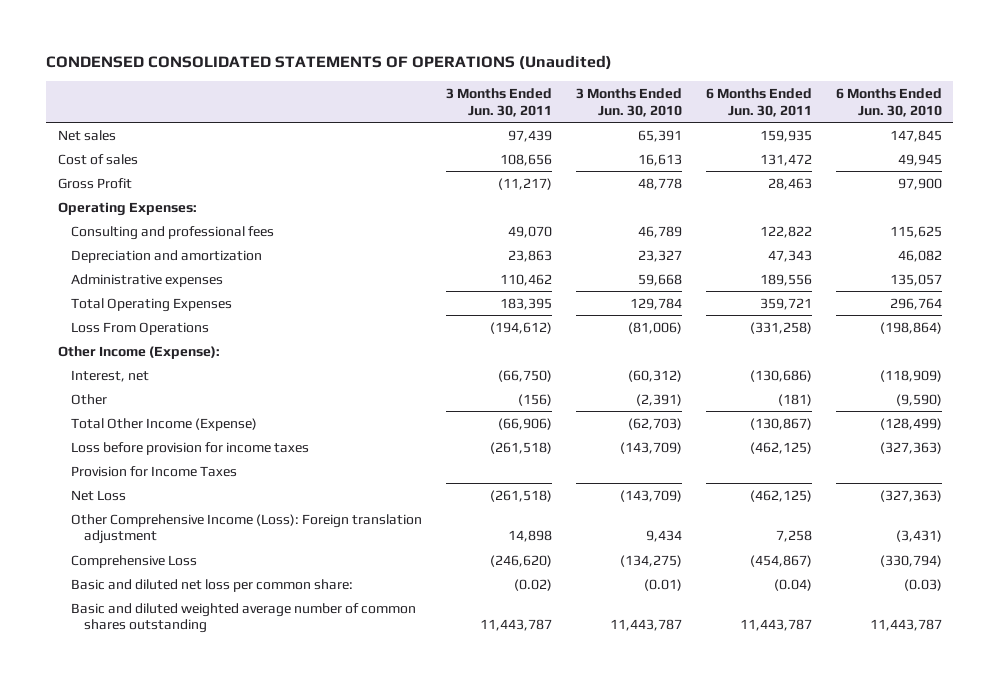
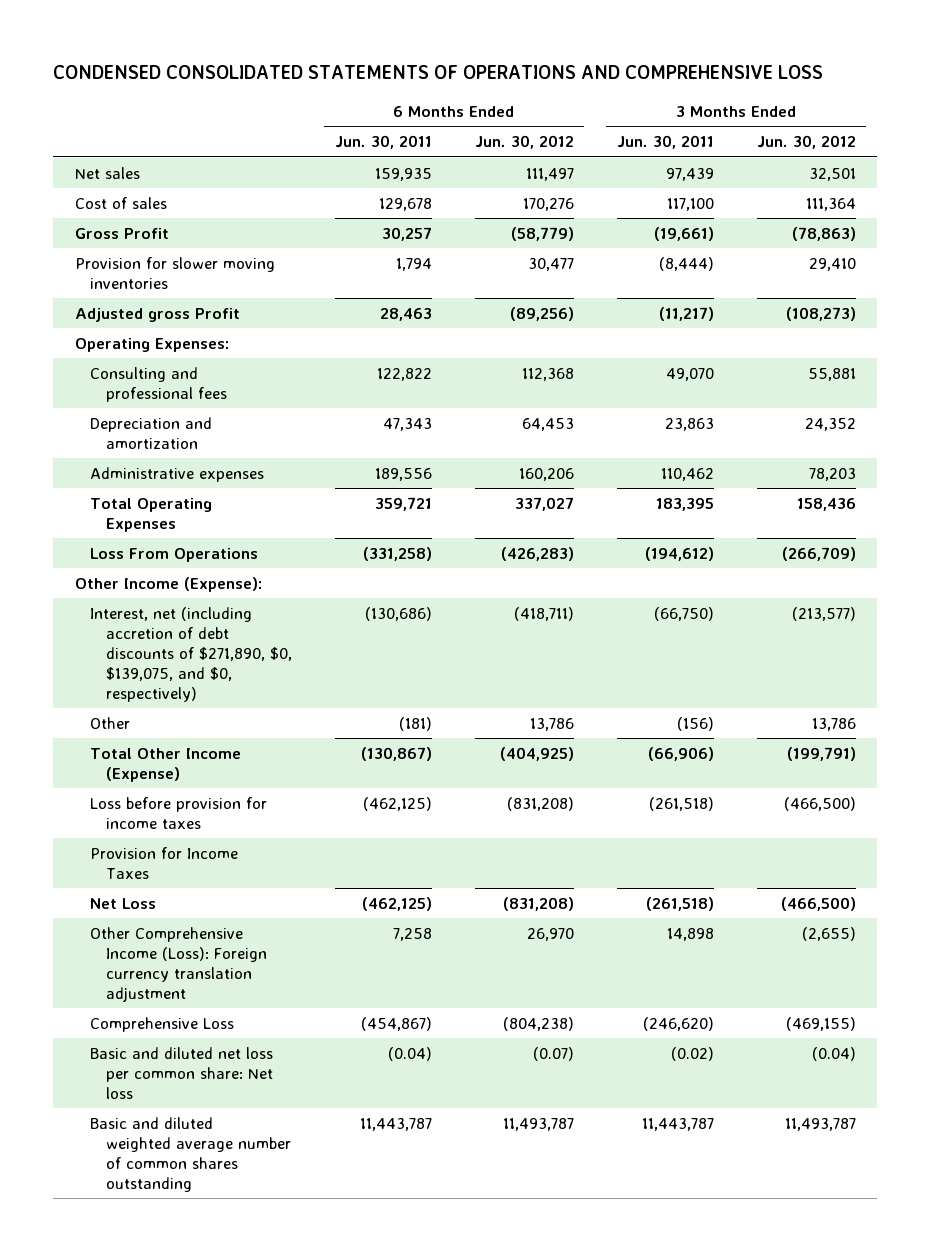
- CONDENSED CONSOLIDATED STATEMENTS OF OPERATIONS (Unaudited)
+ CONDENSED CONSOLIDATED STATEMENTS OF OPERATIONS AND COMPREHENSIVE LOSS
- | 3 Months Ended Jun. 30, 2011 | 3 Months Ended Jun. 30, 2010 | 6 Months Ended Jun. 30, 2011 | 6 Months Ended Jun. 30, 2010
+ | 6 Months Ended Jun. 30, 2011 | 6 Months Ended Jun. 30, 2012 | 3 Months Ended Jun. 30, 2011 | 3 Months Ended Jun. 30, 2012
- Cost of sales | 108,656 | 16,613 | 131,472 | 49,945
- Gross Profit | (11,217) | 48,778 | 28,463 | 97,900
+ Cost of sales | 129,678 | 170,276 | 117,100 | 111,364
+ Gross Profit | 30,257 | (58,779) | (19,661) | (78,863)
+ Provision for slower moving inventories | 1,794 | 30,477 | (8,444) | 29,410
+ Adjusted gross Profit | 28,463 | (89,256) | (11,217) | (108,273)
- Interest, net | (66,750) | (60,312) | (130,686) | (118,909)
+ Interest, net (including accretion of debt discounts of $271,890, $0, $139,075, and $0, respectively) | (130,686) | (418,711) | (66,750) | (213,577)
- Other Comprehensive Income (Loss): Foreign translation adjustment | 14,898 | 9,434 | 7,258 | (3,431)
+ Other Comprehensive Income (Loss): Foreign currency translation adjustment | 7,258 | 26,970 | 14,898 | (2,655)
- Basic and diluted net loss per common share: | (0.02) | (0.01) | (0.04) | (0.03)
+ Basic and diluted net loss per common share: Net loss | (0.04) | (0.07) | (0.02) | (0.04)

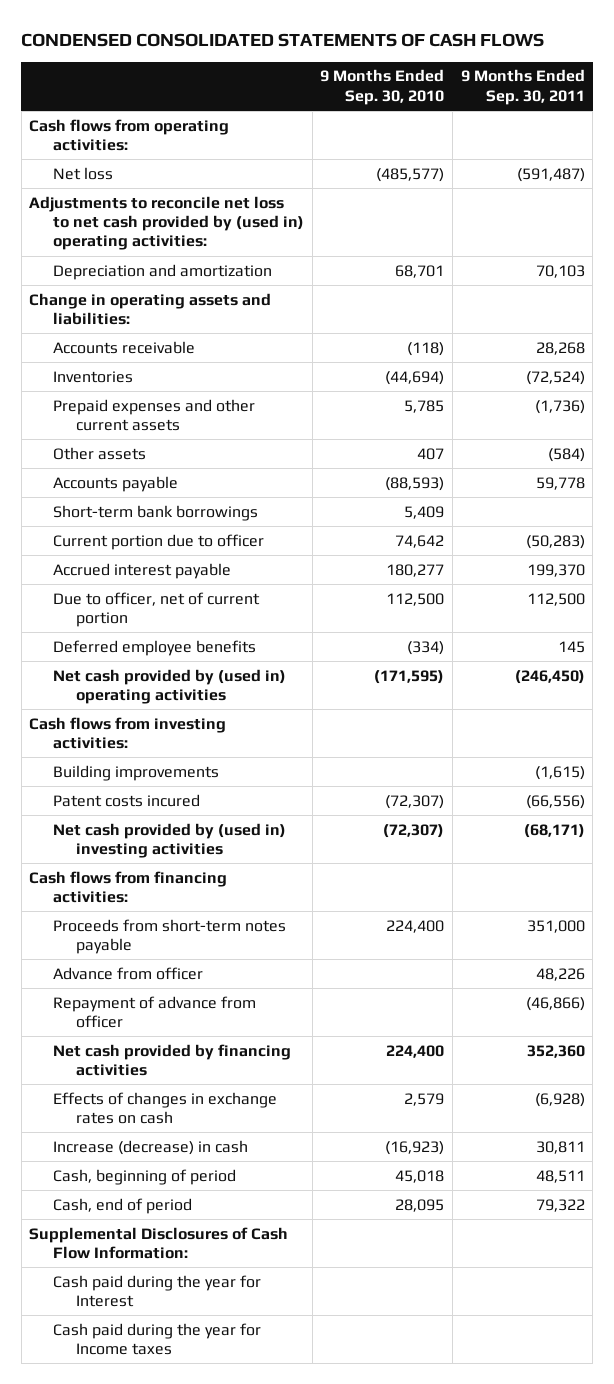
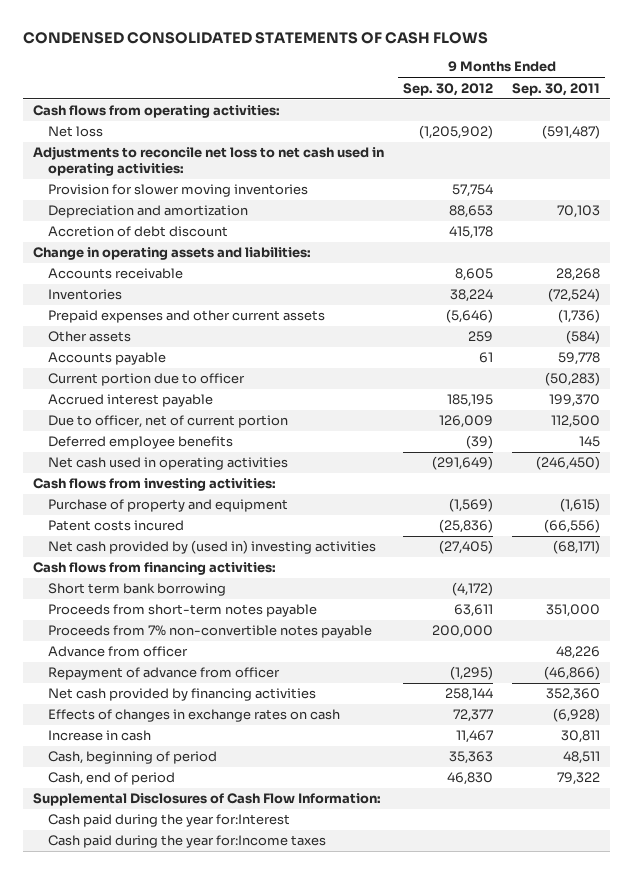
- | 9 Months Ended Sep. 30, 2010 | 9 Months Ended Sep. 30, 2011
+ | 9 Months Ended Sep. 30, 2012 | 9 Months Ended Sep. 30, 2011
- Adjustments to reconcile net loss to net cash provided by (used in) operating activities:
+ Adjustments to reconcile net loss to net cash used in operating activities:
+ Provision for slower moving inventories | 57,754 |
+ Accretion of debt discount | 415,178 |
- Short-term bank borrowings | 5,409 |
- Net cash provided by (used in) operating activities | (171,595) | (246,450)
+ Net cash used in operating activities | (291,649) | (246,450)
- Building improvements | | (1,615)
+ Purchase of property and equipment | (1,569) | (1,615)
+ Short term bank borrowing | (4,172) |
+ Proceeds from 7% non-convertible notes payable | 200,000 |
- Increase (decrease) in cash | (16,923) | 30,811
+ Increase in cash | 11,467 | 30,811
- Cash paid during the year for Interest
- Cash paid during the year for Income taxes
+ Cash paid during the year for:Interest
+ Cash paid during the year for:Income taxes

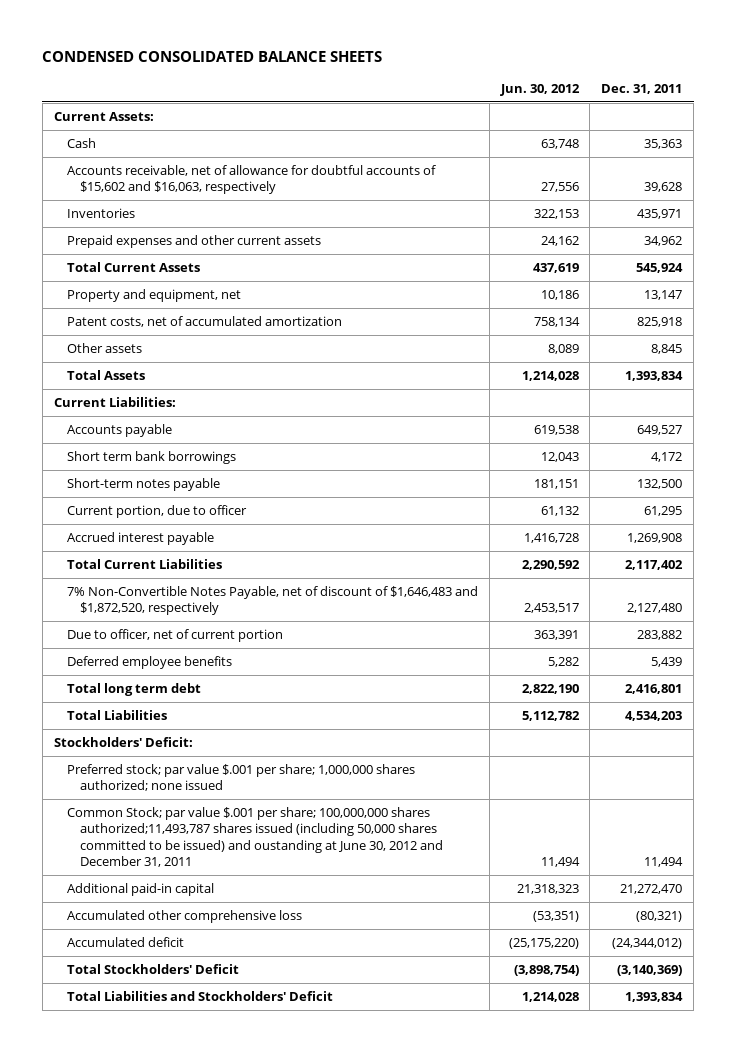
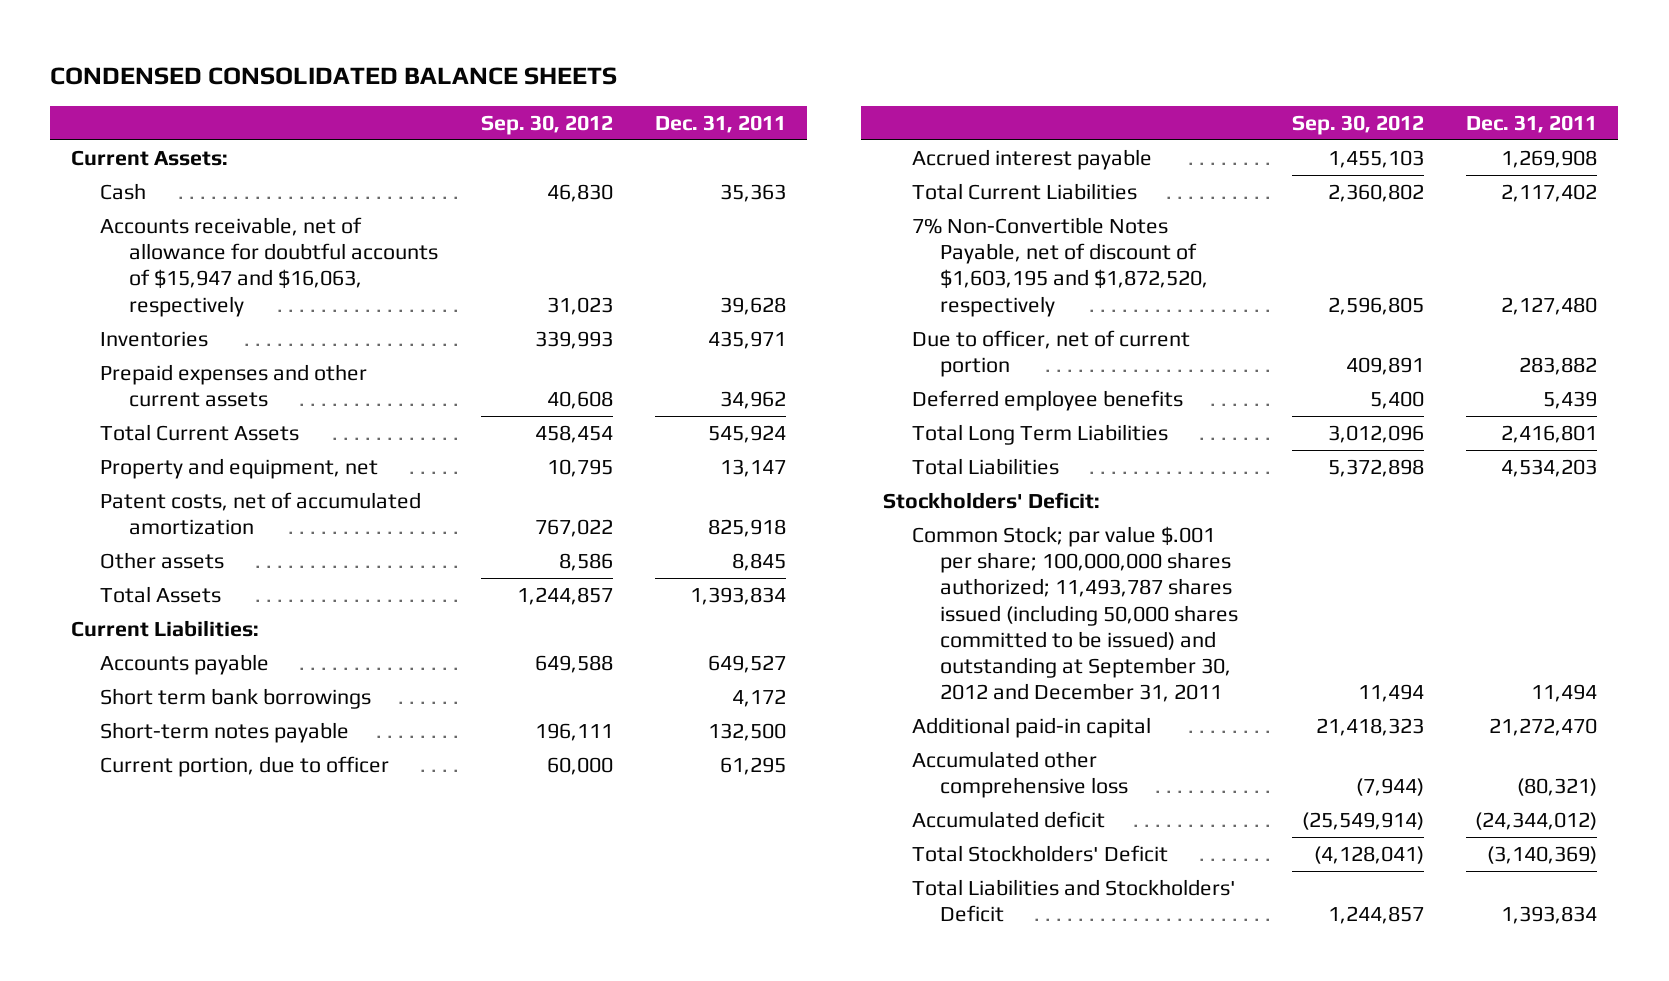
- | Jun. 30, 2012 | Dec. 31, 2011
+ | Sep. 30, 2012 | Dec. 31, 2011
- Accounts receivable, net of allowance for doubtful accounts of $15,602 and $16,063, respectively | 27,556 | 39,628
+ Accounts receivable, net of allowance for doubtful accounts of $15,947 and $16,063, respectively | 31,023 | 39,628
- 7% Non-Convertible Notes Payable, net of discount of $1,646,483 and $1,872,520, respectively | 2,453,517 | 2,127,480
+ 7% Non-Convertible Notes Payable, net of discount of $1,603,195 and $1,872,520, respectively | 2,596,805 | 2,127,480
- Total long term debt | 2,822,190 | 2,416,801
+ Total Long Term Liabilities | 3,012,096 | 2,416,801
- Preferred stock; par value $.001 per share; 1,000,000 shares authorized; none issued
- Common Stock; par value $.001 per share; 100,000,000 shares authorized;11,493,787 shares issued (including 50,000 shares committed to be issued) and oustanding at June 30, 2012 and December 31, 2011 | 11,494 | 11,494
+ Common Stock; par value $.001 per share; 100,000,000 shares authorized; 11,493,787 shares issued (including 50,000 shares committed to be issued) and outstanding at September 30, 2012 and December 31, 2011 | 11,494 | 11,494

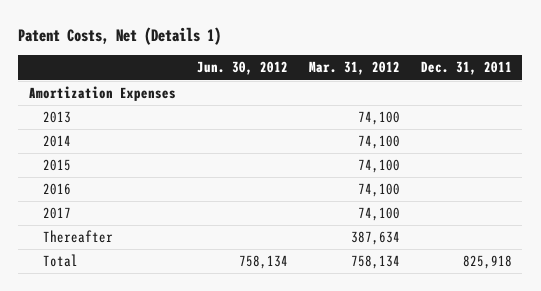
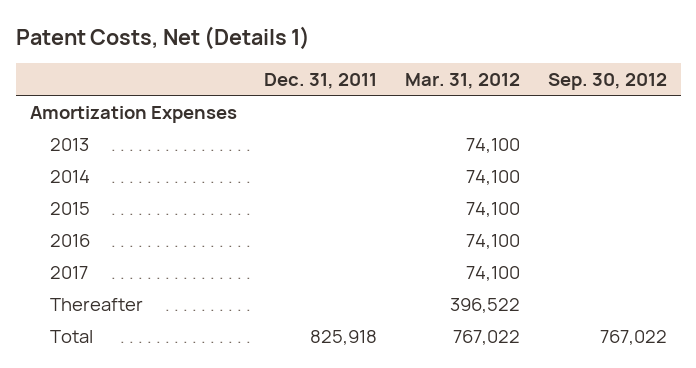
- | Jun. 30, 2012 | Mar. 31, 2012 | Dec. 31, 2011
+ | Dec. 31, 2011 | Mar. 31, 2012 | Sep. 30, 2012
- Thereafter | | 387,634 |
- Total | 758,134 | 758,134 | 825,918
+ Thereafter | | 396,522 |
+ Total | 825,918 | 767,022 | 767,022

